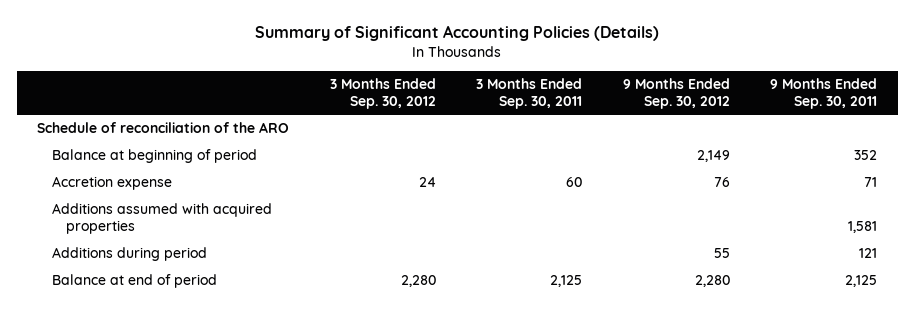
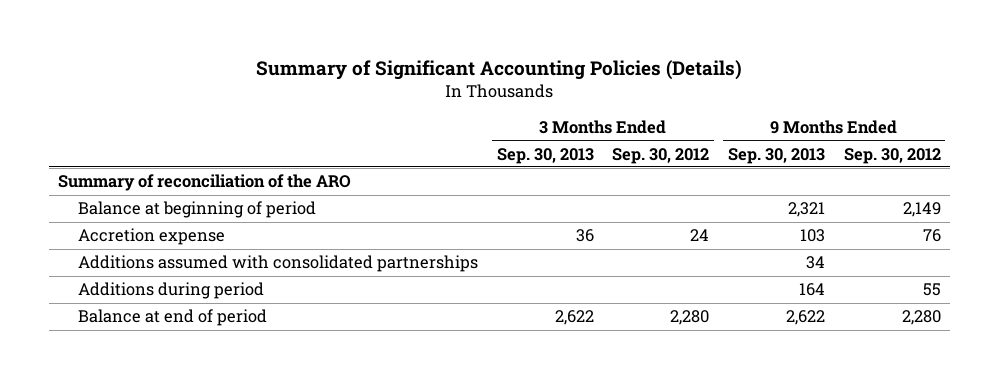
- | 3 Months Ended Sep. 30, 2012 | 3 Months Ended Sep. 30, 2011 | 9 Months Ended Sep. 30, 2012 | 9 Months Ended Sep. 30, 2011
+ | 3 Months Ended Sep. 30, 2013 | 3 Months Ended Sep. 30, 2012 | 9 Months Ended Sep. 30, 2013 | 9 Months Ended Sep. 30, 2012
- Schedule of reconciliation of the ARO
+ Summary of reconciliation of the ARO
- Additions assumed with acquired properties | | | | 1,581
+ Additions assumed with consolidated partnerships | | | 34 |

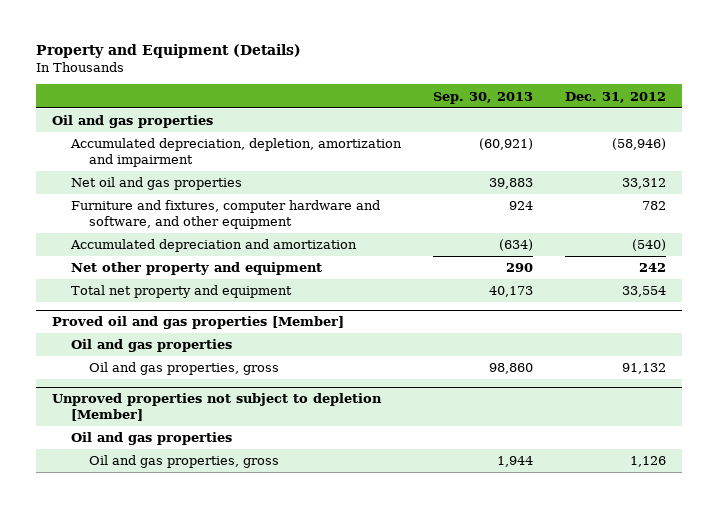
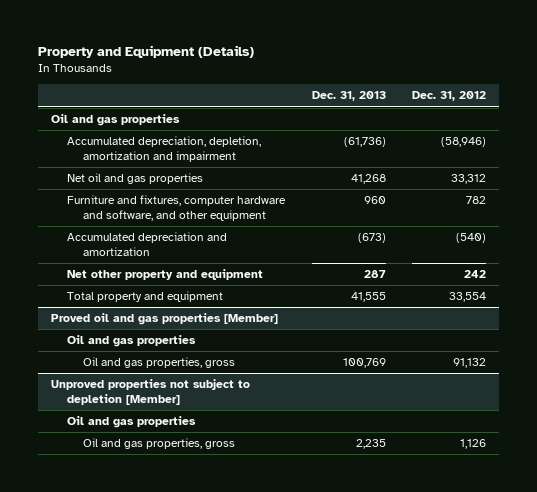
- | Sep. 30, 2013 | Dec. 31, 2012
+ | Dec. 31, 2013 | Dec. 31, 2012
- Total net property and equipment | 40,173 | 33,554
+ Total property and equipment | 41,555 | 33,554

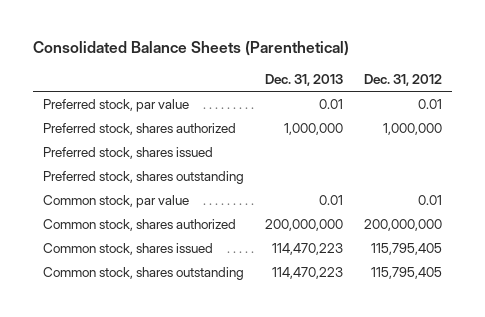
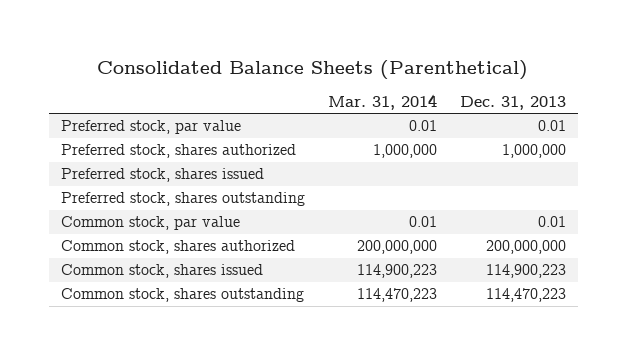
- | Dec. 31, 2013 | Dec. 31, 2012
+ | Mar. 31, 2014 | Dec. 31, 2013
- Common stock, shares issued | 114,470,223 | 115,795,405
+ Common stock, shares issued | 114,900,223 | 114,900,223

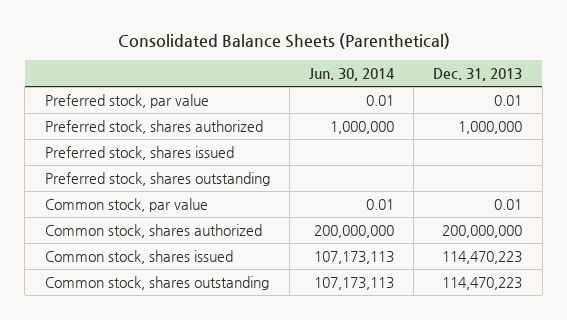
- | Mar. 31, 2014 | Dec. 31, 2013
+ | Jun. 30, 2014 | Dec. 31, 2013
- Common stock, shares issued | 114,900,223 | 114,900,223
+ Common stock, shares issued | 107,173,113 | 114,470,223

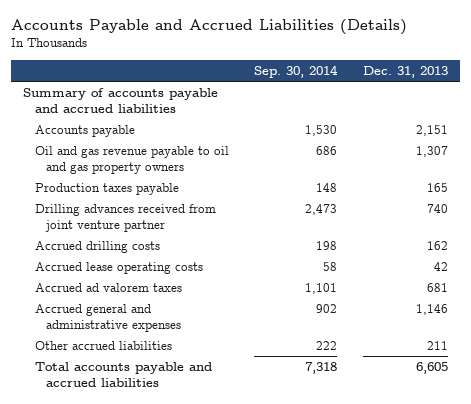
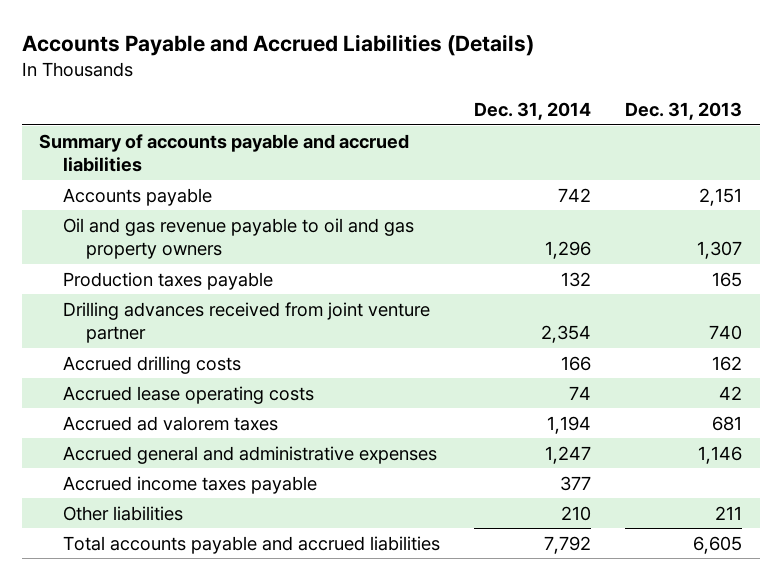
- | Sep. 30, 2014 | Dec. 31, 2013
+ | Dec. 31, 2014 | Dec. 31, 2013
- Other accrued liabilities | 222 | 211
+ Accrued income taxes payable | 377 |
+ Other liabilities | 210 | 211

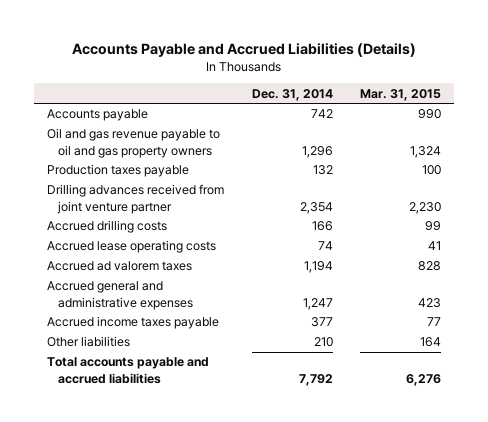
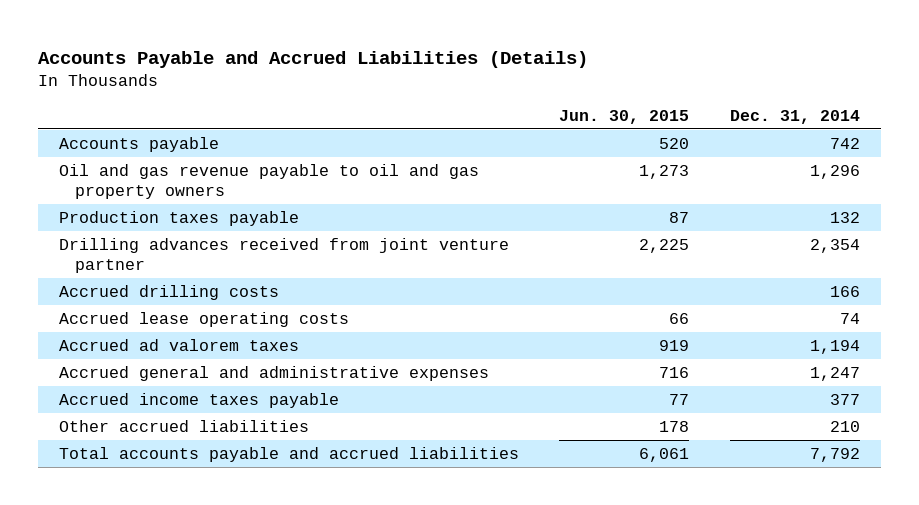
- | Dec. 31, 2014 | Mar. 31, 2015
+ | Jun. 30, 2015 | Dec. 31, 2014
- Other liabilities | 210 | 164
+ Other accrued liabilities | 178 | 210

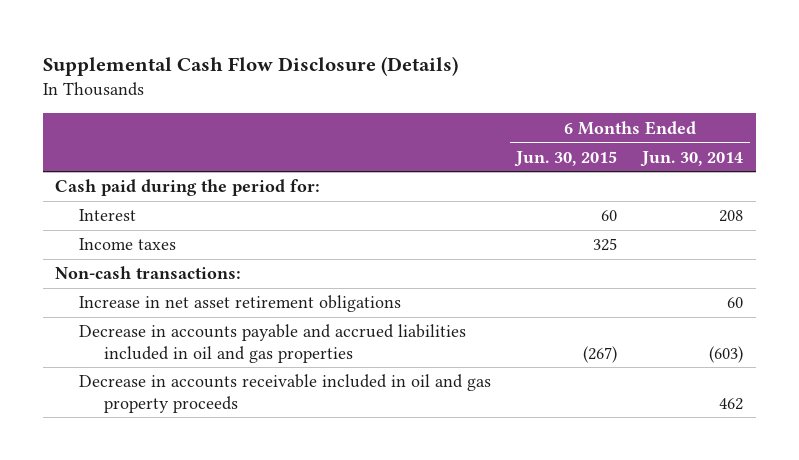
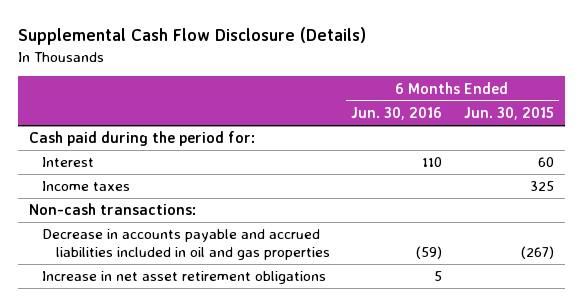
- | 6 Months Ended Jun. 30, 2015 | 6 Months Ended Jun. 30, 2014
+ | 6 Months Ended Jun. 30, 2016 | 6 Months Ended Jun. 30, 2015
- Decrease in accounts receivable included in oil and gas property proceeds | | 462
moved down: Increase in net asset retirement obligations | 5 |

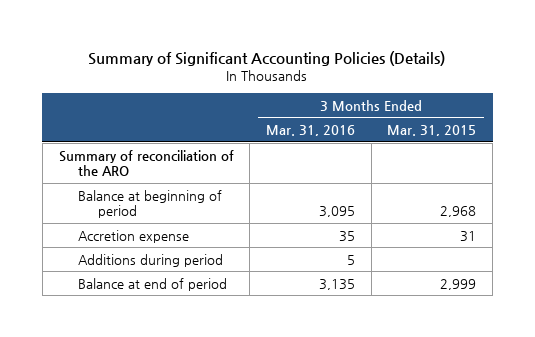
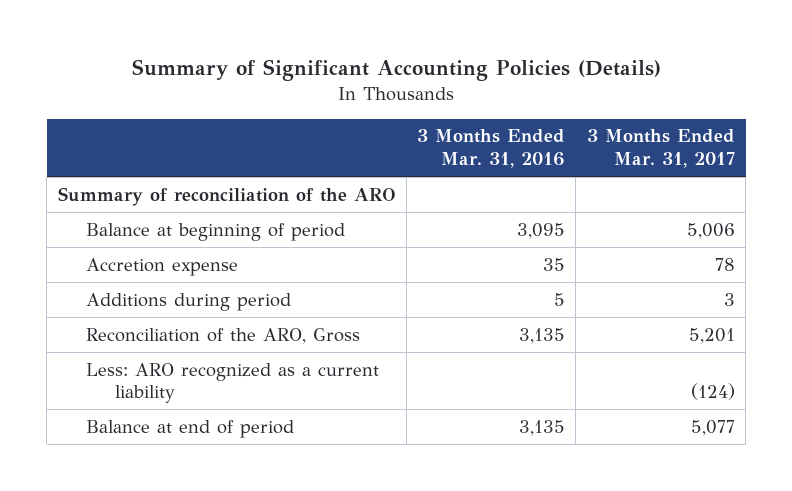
- | 3 Months Ended Mar. 31, 2016 | 3 Months Ended Mar. 31, 2015
+ | 3 Months Ended Mar. 31, 2016 | 3 Months Ended Mar. 31, 2017
+ Reconciliation of the ARO, Gross | 3,135 | 5,201
+ Less: ARO recognized as a current liability | | (124)

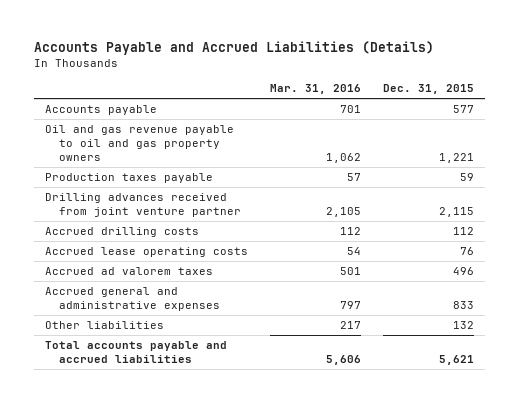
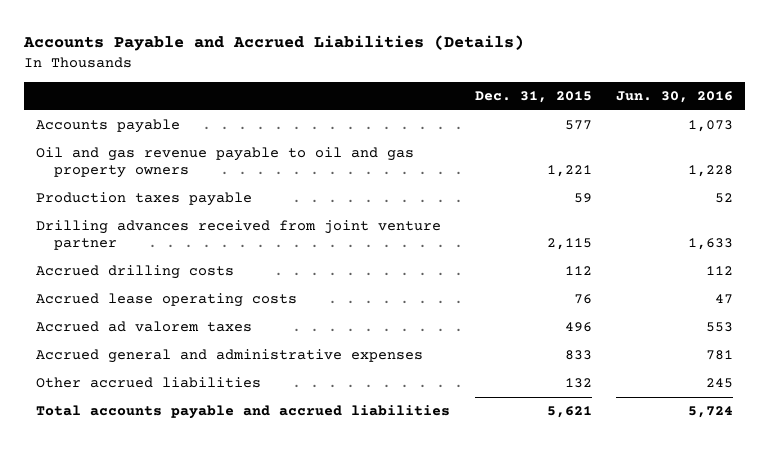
- | Mar. 31, 2016 | Dec. 31, 2015
+ | Dec. 31, 2015 | Jun. 30, 2016
- Other liabilities | 217 | 132
+ Other accrued liabilities | 132 | 245

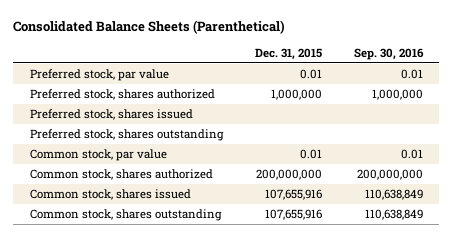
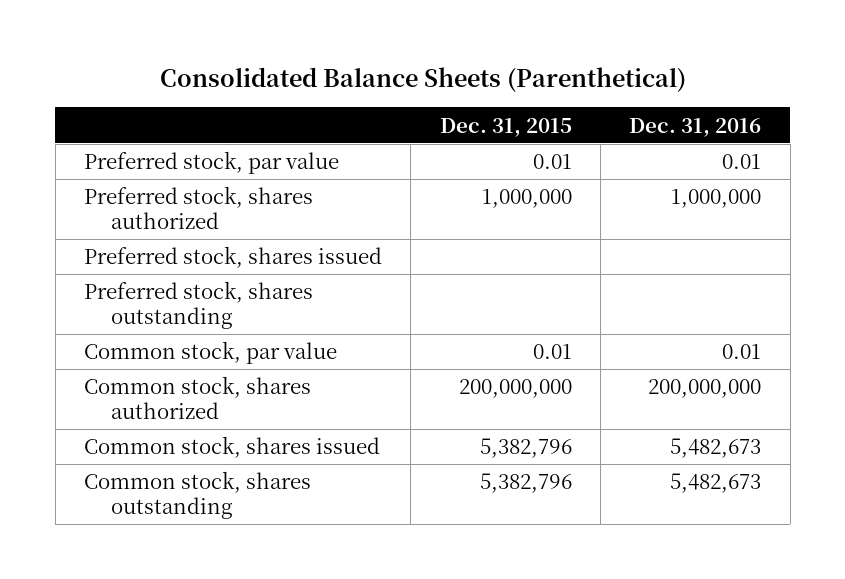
- | Dec. 31, 2015 | Sep. 30, 2016
+ | Dec. 31, 2015 | Dec. 31, 2016
- Common stock, shares issued | 107,655,916 | 110,638,849
- Common stock, shares outstanding | 107,655,916 | 110,638,849
+ Common stock, shares issued | 5,382,796 | 5,482,673
+ Common stock, shares outstanding | 5,382,796 | 5,482,673

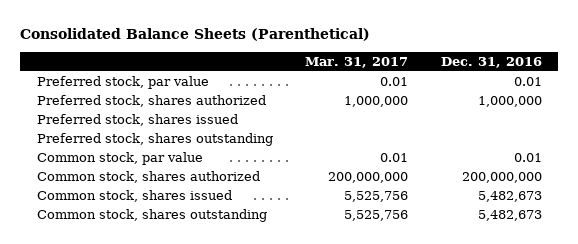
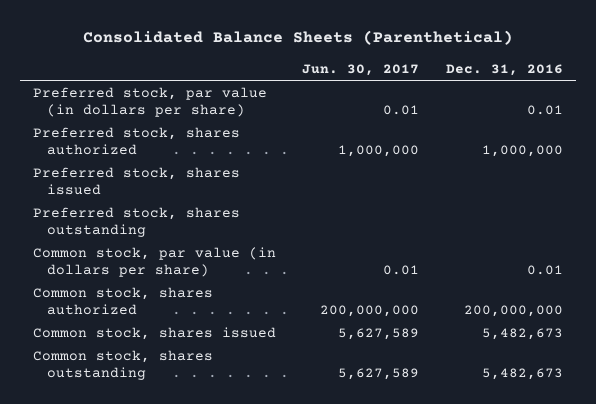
- | Mar. 31, 2017 | Dec. 31, 2016
+ | Jun. 30, 2017 | Dec. 31, 2016
- Preferred stock, par value | 0.01 | 0.01
+ Preferred stock, par value (in dollars per share) | 0.01 | 0.01
- Common stock, par value | 0.01 | 0.01
+ Common stock, par value (in dollars per share) | 0.01 | 0.01

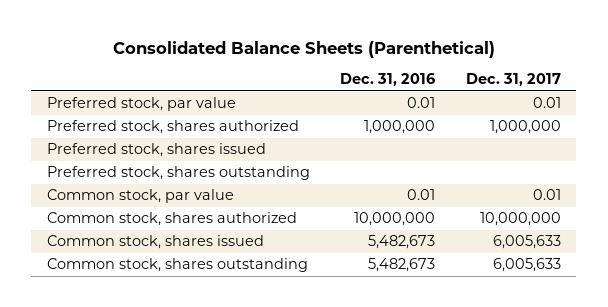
- | Jun. 30, 2017 | Dec. 31, 2016
+ | Dec. 31, 2016 | Dec. 31, 2017
- Preferred stock, par value (in dollars per share) | 0.01 | 0.01
+ Preferred stock, par value | 0.01 | 0.01
- Common stock, par value (in dollars per share) | 0.01 | 0.01
- Common stock, shares authorized | 200,000,000 | 200,000,000
+ Common stock, par value | 0.01 | 0.01
+ Common stock, shares authorized | 10,000,000 | 10,000,000

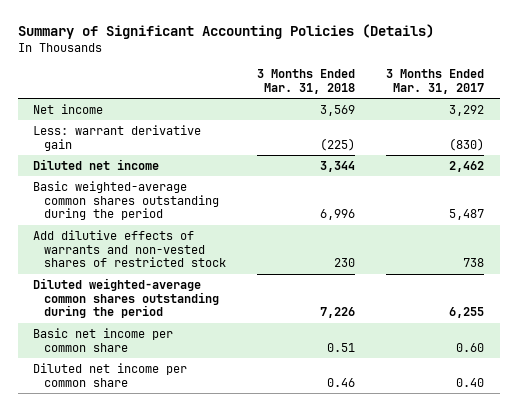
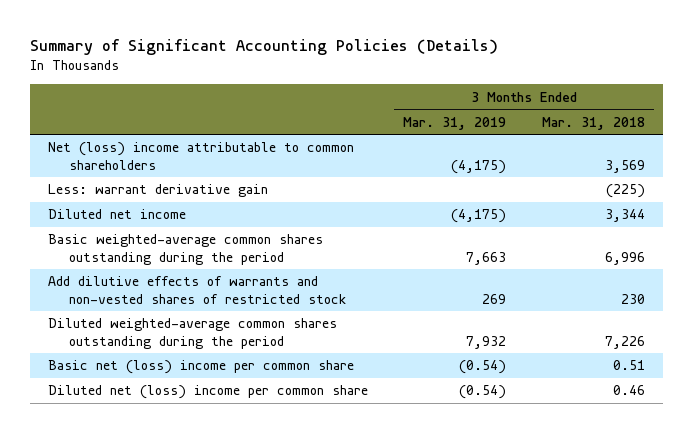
- | 3 Months Ended Mar. 31, 2018 | 3 Months Ended Mar. 31, 2017
+ | 3 Months Ended Mar. 31, 2019 | 3 Months Ended Mar. 31, 2018
- Net income | 3,569 | 3,292
+ Net (loss) income attributable to common shareholders | (4,175) | 3,569
- Basic net income per common share | 0.51 | 0.60
- Diluted net income per common share | 0.46 | 0.40
+ Basic net (loss) income per common share | (0.54) | 0.51
+ Diluted net (loss) income per common share | (0.54) | 0.46

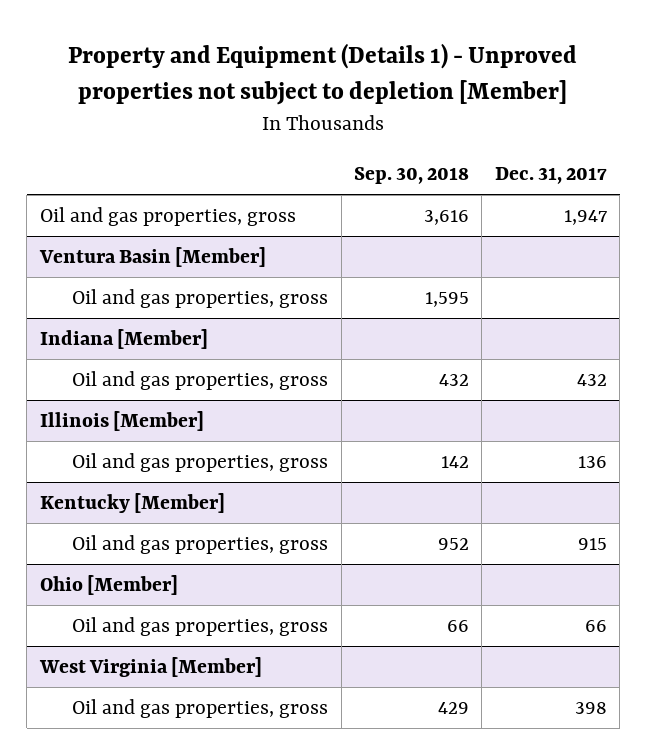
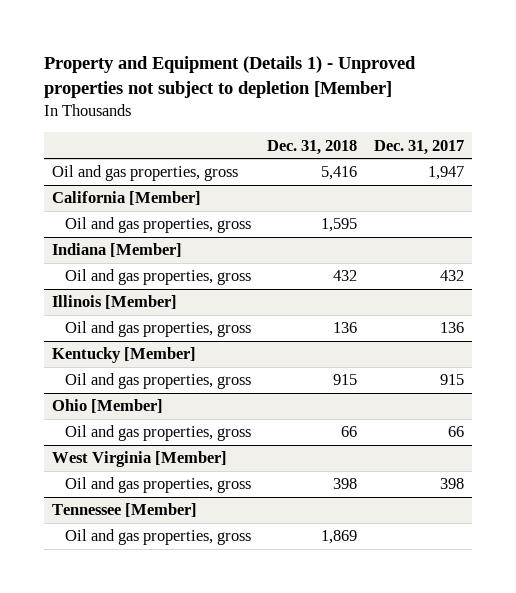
- | Sep. 30, 2018 | Dec. 31, 2017
+ | Dec. 31, 2018 | Dec. 31, 2017
- Ventura Basin [Member]
+ California [Member]
+ Tennessee [Member]
+ Oil and gas properties, gross | 1,869 |

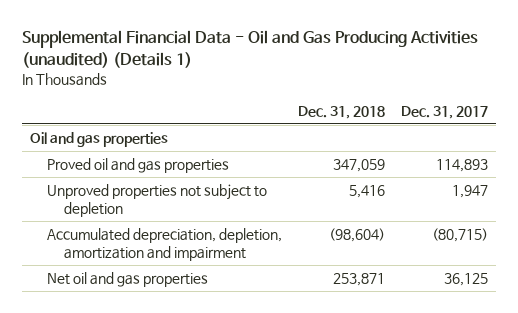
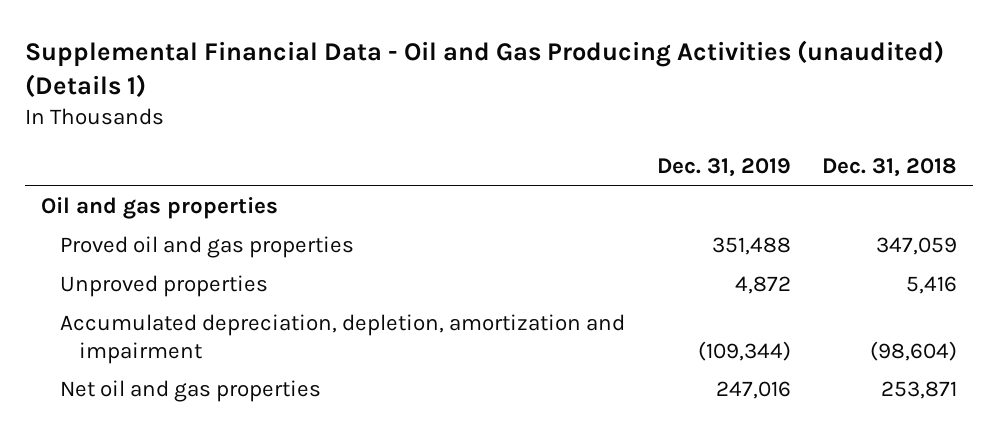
- | Dec. 31, 2018 | Dec. 31, 2017
+ | Dec. 31, 2019 | Dec. 31, 2018
- Unproved properties not subject to depletion | 5,416 | 1,947
+ Unproved properties | 4,872 | 5,416

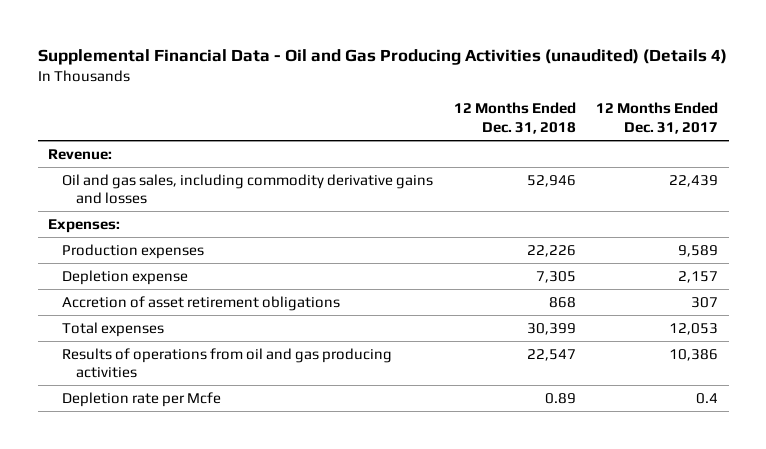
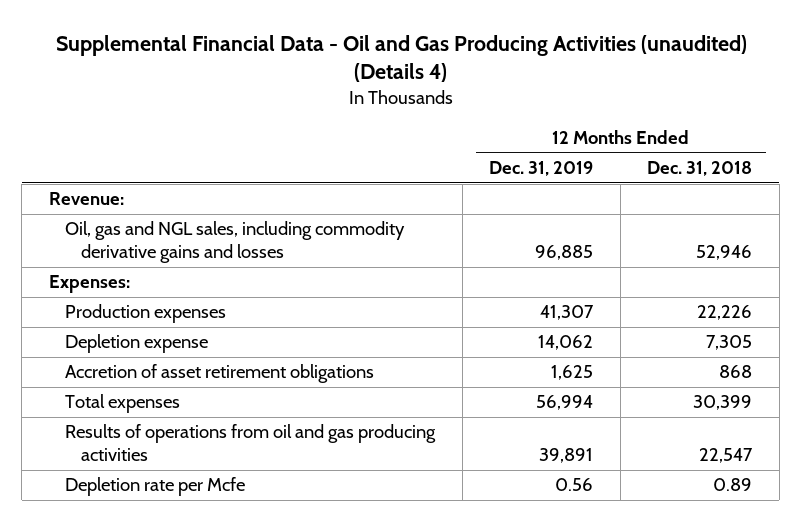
- | 12 Months Ended Dec. 31, 2018 | 12 Months Ended Dec. 31, 2017
+ | 12 Months Ended Dec. 31, 2019 | 12 Months Ended Dec. 31, 2018
- Oil and gas sales, including commodity derivative gains and losses | 52,946 | 22,439
+ Oil, gas and NGL sales, including commodity derivative gains and losses | 96,885 | 52,946

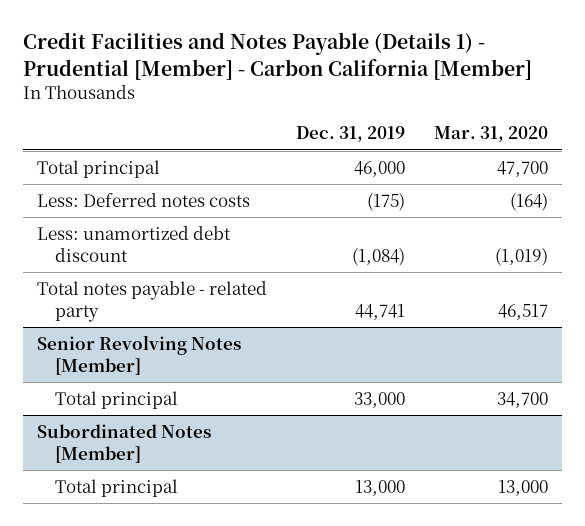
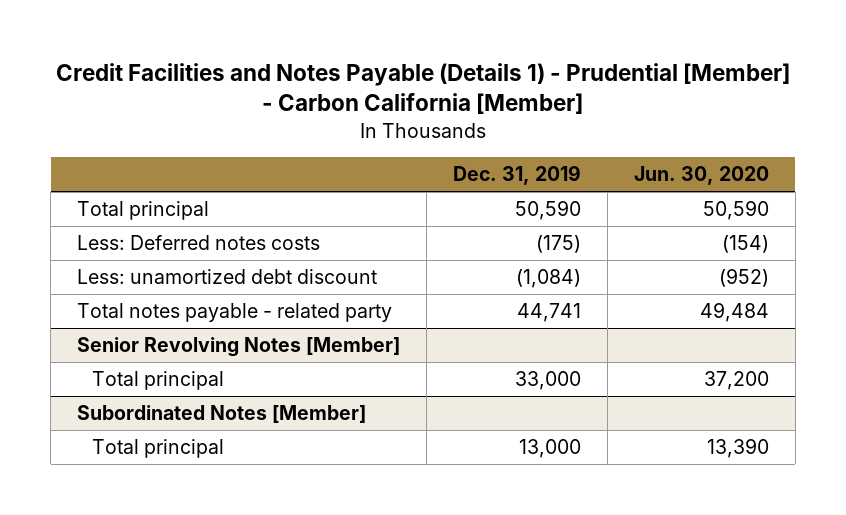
- | Dec. 31, 2019 | Mar. 31, 2020
+ | Dec. 31, 2019 | Jun. 30, 2020
- Total principal | 46,000 | 47,700
+ Total principal | 50,590 | 50,590

